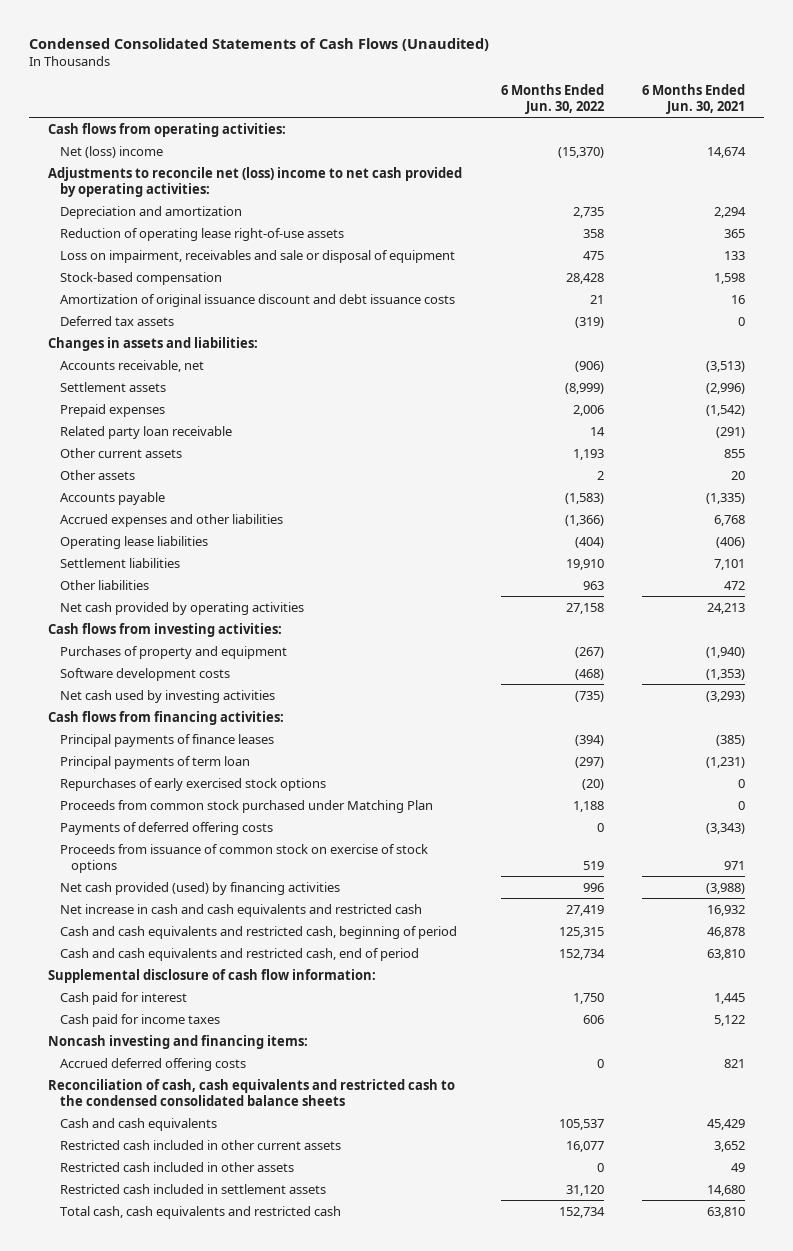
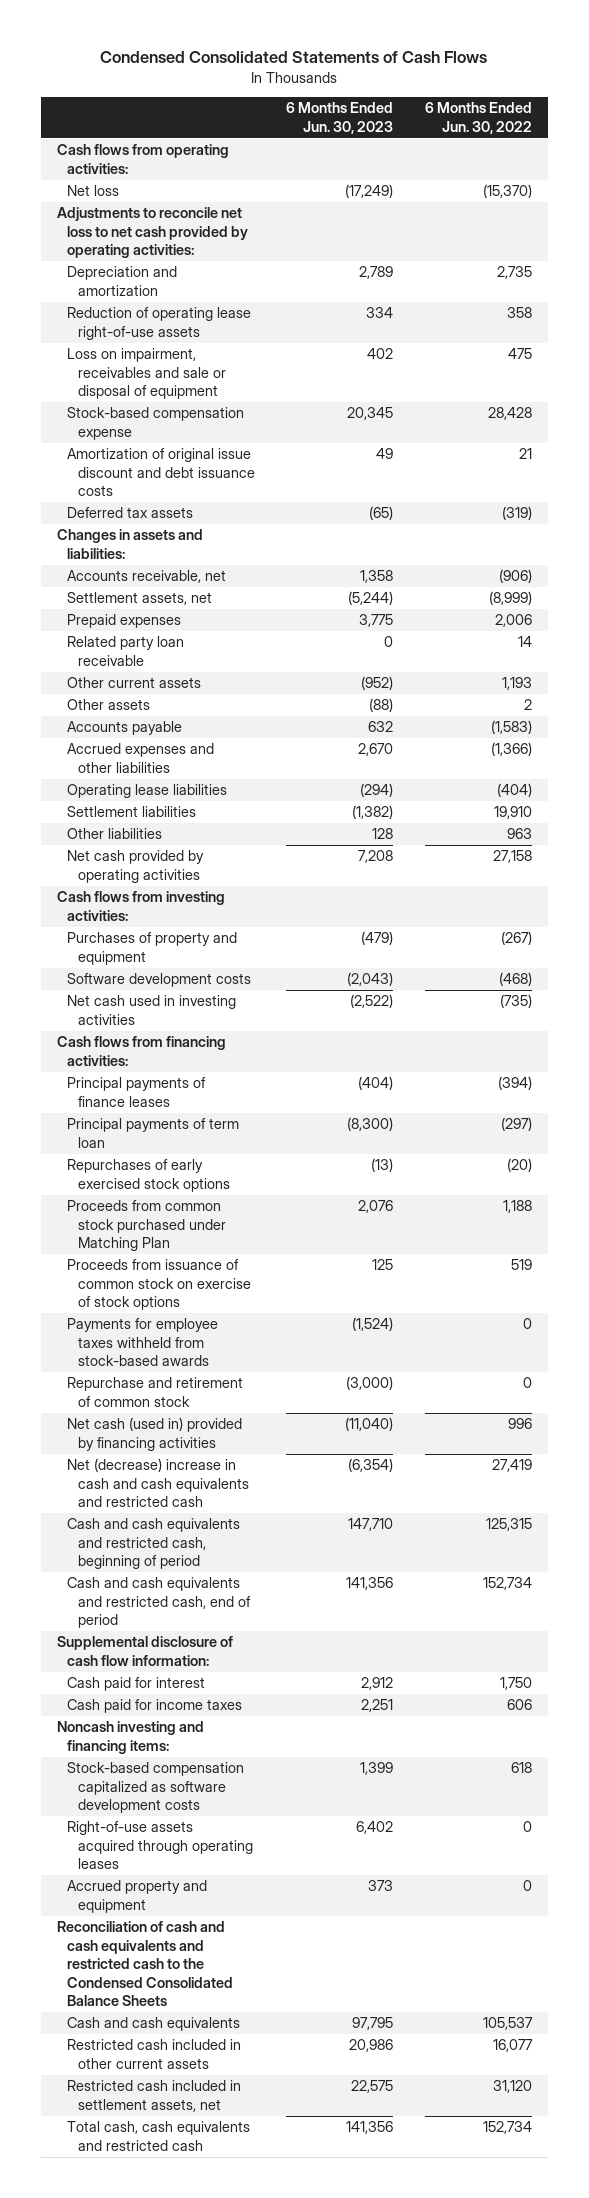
- Condensed Consolidated Statements of Cash Flows (Unaudited)
+ Condensed Consolidated Statements of Cash Flows
- | 6 Months Ended Jun. 30, 2022 | 6 Months Ended Jun. 30, 2021
+ | 6 Months Ended Jun. 30, 2023 | 6 Months Ended Jun. 30, 2022
- Net (loss) income | (15,370) | 14,674
- Adjustments to reconcile net (loss) income to net cash provided by operating activities:
+ Net loss | (17,249) | (15,370)
+ Adjustments to reconcile net loss to net cash provided by operating activities:
- Stock-based compensation | 28,428 | 1,598
- Amortization of original issuance discount and debt issuance costs | 21 | 16
+ Stock-based compensation expense | 20,345 | 28,428
+ Amortization of original issue discount and debt issuance costs | 49 | 21
- Settlement assets | (8,999) | (2,996)
+ Settlement assets, net | (5,244) | (8,999)
- Net cash used by investing activities | (735) | (3,293)
+ Net cash used in investing activities | (2,522) | (735)
- Payments of deferred offering costs | 0 | (3,343)
- Net cash provided (used) by financing activities | 996 | (3,988)
- Net increase in cash and cash equivalents and restricted cash | 27,419 | 16,932
+ Payments for employee taxes withheld from stock-based awards | (1,524) | 0
+ Repurchase and retirement of common stock | (3,000) | 0
+ Net cash (used in) provided by financing activities | (11,040) | 996
+ Net (decrease) increase in cash and cash equivalents and restricted cash | (6,354) | 27,419
- Accrued deferred offering costs | 0 | 821
- Reconciliation of cash, cash equivalents and restricted cash to the condensed consolidated balance sheets
+ Stock-based compensation capitalized as software development costs | 1,399 | 618
+ Right-of-use assets acquired through operating leases | 6,402 | 0
+ Accrued property and equipment | 373 | 0
+ Reconciliation of cash and cash equivalents and restricted cash to the Condensed Consolidated Balance Sheets
- Restricted cash included in other assets | 0 | 49
- Restricted cash included in settlement assets | 31,120 | 14,680
+ Restricted cash included in settlement assets, net | 22,575 | 31,120

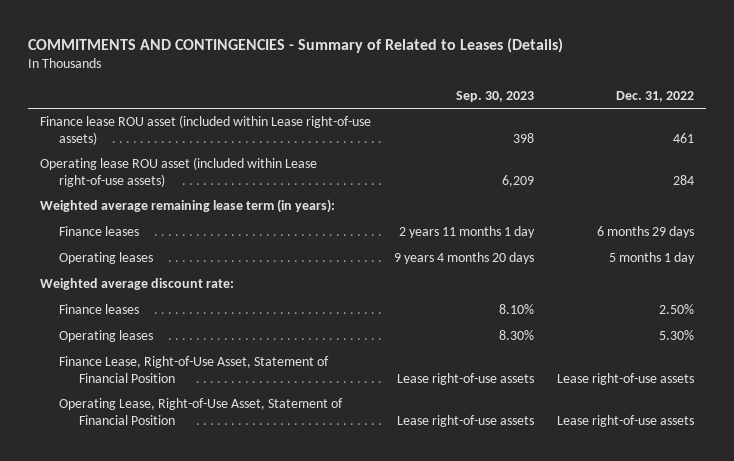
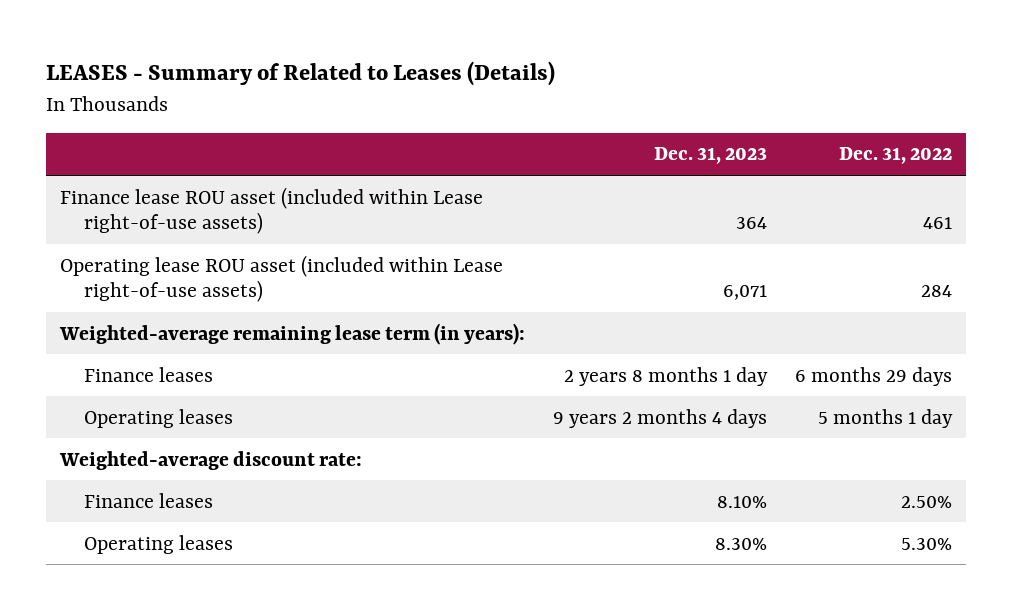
- COMMITMENTS AND CONTINGENCIES - Summary of Related to Leases (Details)
+ LEASES - Summary of Related to Leases (Details)
- | Sep. 30, 2023 | Dec. 31, 2022
+ | Dec. 31, 2023 | Dec. 31, 2022
- Weighted average remaining lease term (in years):
+ Weighted-average remaining lease term (in years):
- Weighted average discount rate:
+ Weighted-average discount rate:
- Finance Lease, Right-of-Use Asset, Statement of Financial Position | Lease right-of-use assets | Lease right-of-use assets
- Operating Lease, Right-of-Use Asset, Statement of Financial Position | Lease right-of-use assets | Lease right-of-use assets

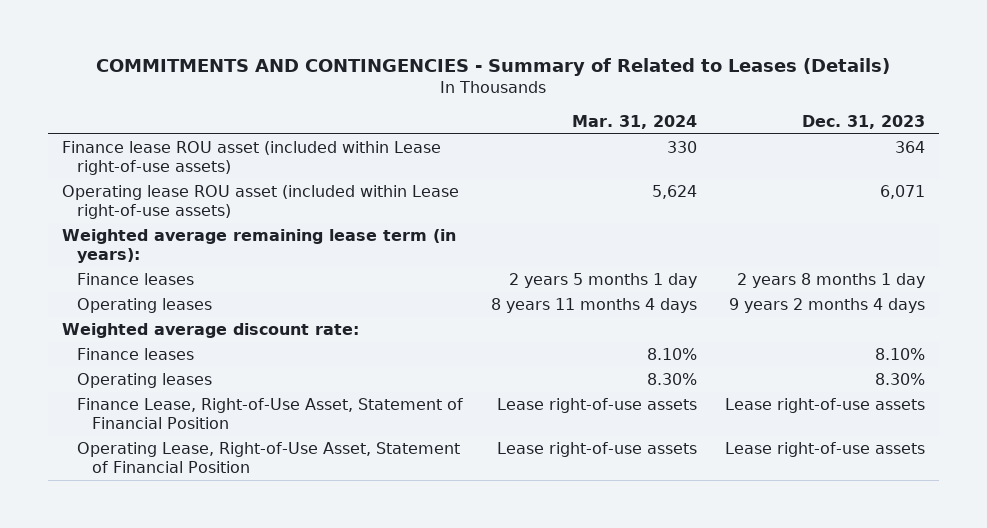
- LEASES - Summary of Related to Leases (Details)
+ COMMITMENTS AND CONTINGENCIES - Summary of Related to Leases (Details)
- | Dec. 31, 2023 | Dec. 31, 2022
+ | Mar. 31, 2024 | Dec. 31, 2023
- Weighted-average remaining lease term (in years):
+ Weighted average remaining lease term (in years):
- Weighted-average discount rate:
+ Weighted average discount rate:
+ Finance Lease, Right-of-Use Asset, Statement of Financial Position | Lease right-of-use assets | Lease right-of-use assets
+ Operating Lease, Right-of-Use Asset, Statement of Financial Position | Lease right-of-use assets | Lease right-of-use assets

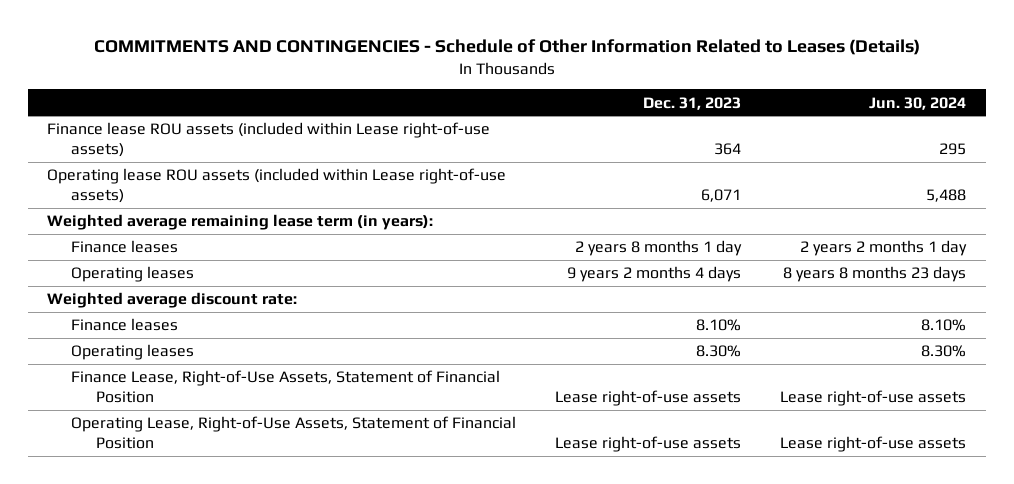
- COMMITMENTS AND CONTINGENCIES - Summary of Related to Leases (Details)
+ COMMITMENTS AND CONTINGENCIES - Schedule of Other Information Related to Leases (Details)
- | Mar. 31, 2024 | Dec. 31, 2023
+ | Dec. 31, 2023 | Jun. 30, 2024
- Finance lease ROU asset (included within Lease right-of-use assets) | 330 | 364
- Operating lease ROU asset (included within Lease right-of-use assets) | 5,624 | 6,071
+ Finance lease ROU assets (included within Lease right-of-use assets) | 364 | 295
+ Operating lease ROU assets (included within Lease right-of-use assets) | 6,071 | 5,488
- Finance Lease, Right-of-Use Asset, Statement of Financial Position | Lease right-of-use assets | Lease right-of-use assets
- Operating Lease, Right-of-Use Asset, Statement of Financial Position | Lease right-of-use assets | Lease right-of-use assets
+ Finance Lease, Right-of-Use Assets, Statement of Financial Position | Lease right-of-use assets | Lease right-of-use assets
+ Operating Lease, Right-of-Use Assets, Statement of Financial Position | Lease right-of-use assets | Lease right-of-use assets

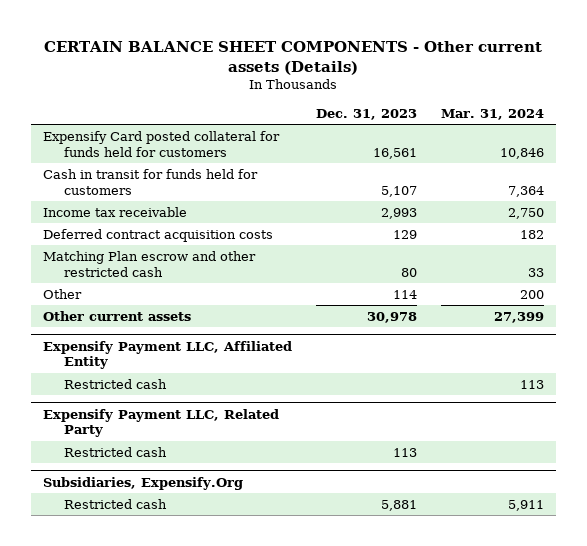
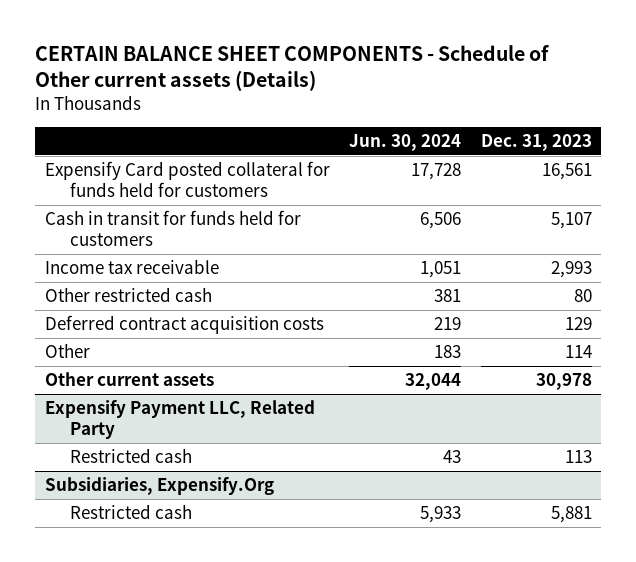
- CERTAIN BALANCE SHEET COMPONENTS - Other current assets (Details)
+ CERTAIN BALANCE SHEET COMPONENTS - Schedule of Other current assets (Details)
- | Dec. 31, 2023 | Mar. 31, 2024
+ | Jun. 30, 2024 | Dec. 31, 2023
+ Other restricted cash | 381 | 80
- Matching Plan escrow and other restricted cash | 80 | 33
- Expensify Payment LLC, Affiliated Entity
- Restricted cash | | 113

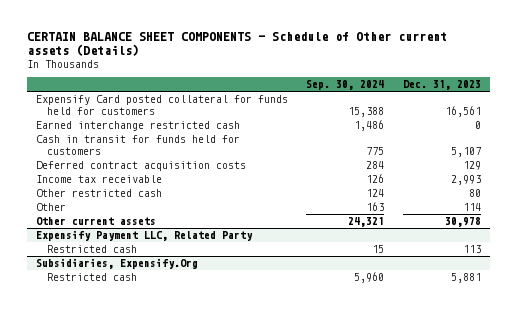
- | Jun. 30, 2024 | Dec. 31, 2023
+ | Sep. 30, 2024 | Dec. 31, 2023
+ Earned interchange restricted cash | 1,486 | 0
moved up: Deferred contract acquisition costs | 284 | 129

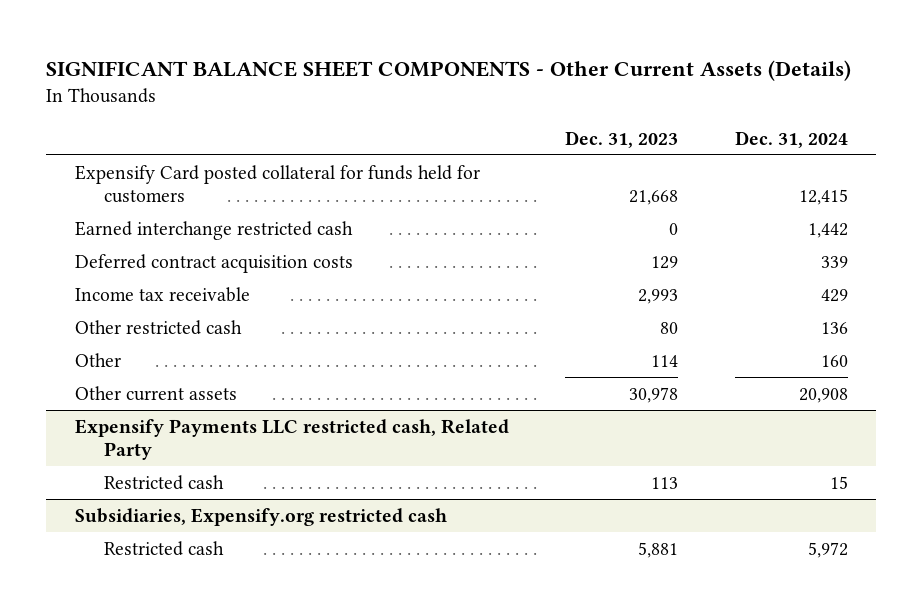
- CERTAIN BALANCE SHEET COMPONENTS - Schedule of Other current assets (Details)
+ SIGNIFICANT BALANCE SHEET COMPONENTS - Other Current Assets (Details)
- | Sep. 30, 2024 | Dec. 31, 2023
+ | Dec. 31, 2023 | Dec. 31, 2024
- Expensify Card posted collateral for funds held for customers | 15,388 | 16,561
+ Expensify Card posted collateral for funds held for customers | 21,668 | 12,415
- Cash in transit for funds held for customers | 775 | 5,107
- Expensify Payment LLC, Related Party
+ Expensify Payments LLC restricted cash, Related Party
- Subsidiaries, Expensify.Org
+ Subsidiaries, Expensify.org restricted cash

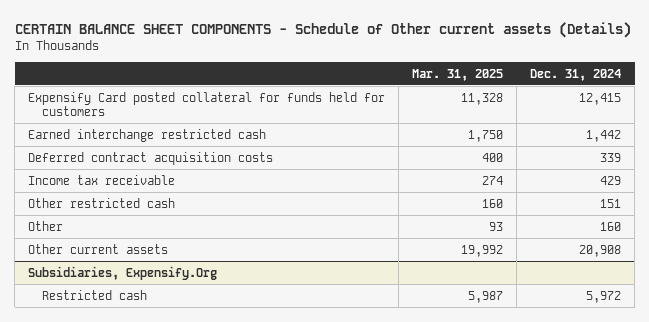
- SIGNIFICANT BALANCE SHEET COMPONENTS - Other Current Assets (Details)
+ CERTAIN BALANCE SHEET COMPONENTS - Schedule of Other current assets (Details)
- | Dec. 31, 2023 | Dec. 31, 2024
+ | Mar. 31, 2025 | Dec. 31, 2024
- Other restricted cash | 80 | 136
+ Other restricted cash | 160 | 151
- Expensify Payments LLC restricted cash, Related Party
- Restricted cash | 113 | 15
- Subsidiaries, Expensify.org restricted cash
+ Subsidiaries, Expensify.Org

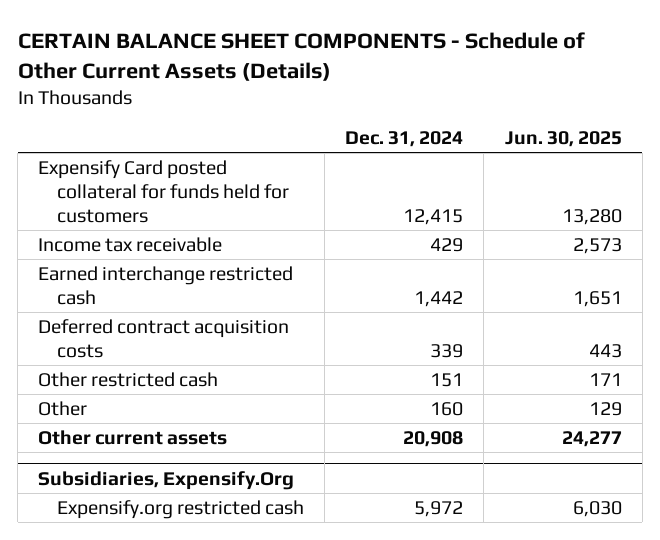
- CERTAIN BALANCE SHEET COMPONENTS - Schedule of Other current assets (Details)
+ CERTAIN BALANCE SHEET COMPONENTS - Schedule of Other Current Assets (Details)
- | Mar. 31, 2025 | Dec. 31, 2024
+ | Dec. 31, 2024 | Jun. 30, 2025
moved up: Income tax receivable | 429 | 2,573
@ Subsidiaries, Expensify.Org
- Restricted cash | 5,987 | 5,972
+ Expensify.org restricted cash | 5,972 | 6,030

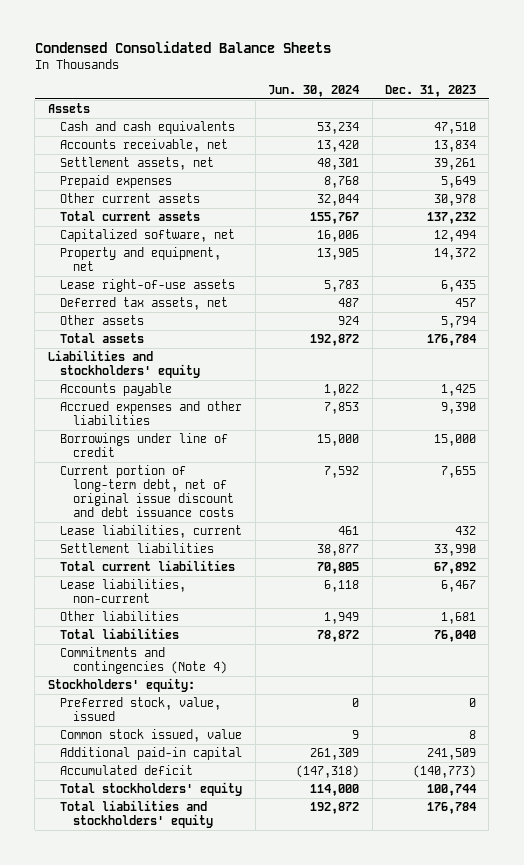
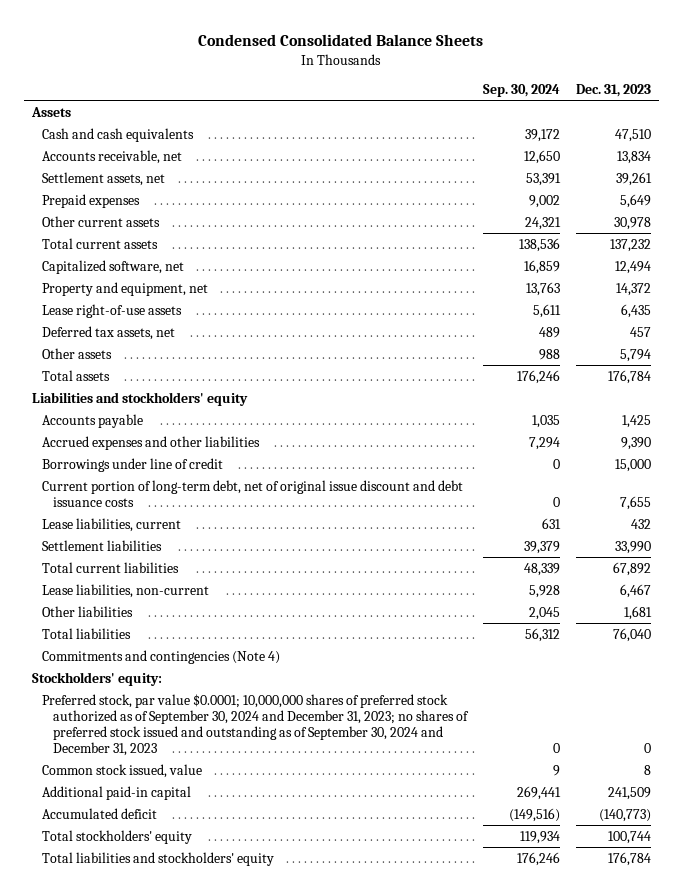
- | Jun. 30, 2024 | Dec. 31, 2023
+ | Sep. 30, 2024 | Dec. 31, 2023
- Preferred stock, value, issued | 0 | 0
+ Preferred stock, par value $0.0001; 10,000,000 shares of preferred stock authorized as of September 30, 2024 and December 31, 2023; no shares of preferred stock issued and outstanding as of September 30, 2024 and December 31, 2023 | 0 | 0

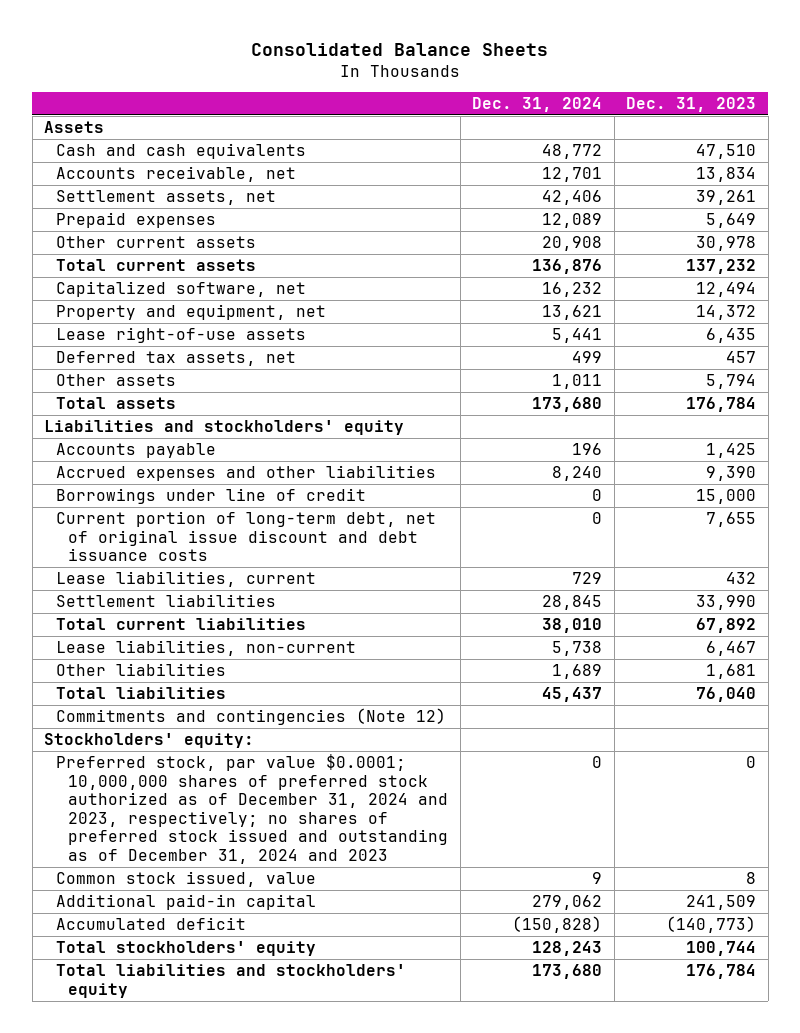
- Condensed Consolidated Balance Sheets
+ Consolidated Balance Sheets
- | Sep. 30, 2024 | Dec. 31, 2023
+ | Dec. 31, 2024 | Dec. 31, 2023
- Commitments and contingencies (Note 4)
+ Commitments and contingencies (Note 12)
- Preferred stock, par value $0.0001; 10,000,000 shares of preferred stock authorized as of September 30, 2024 and December 31, 2023; no shares of preferred stock issued and outstanding as of September 30, 2024 and December 31, 2023 | 0 | 0
+ Preferred stock, par value $0.0001; 10,000,000 shares of preferred stock authorized as of December 31, 2024 and 2023, respectively; no shares of preferred stock issued and outstanding as of December 31, 2024 and 2023 | 0 | 0

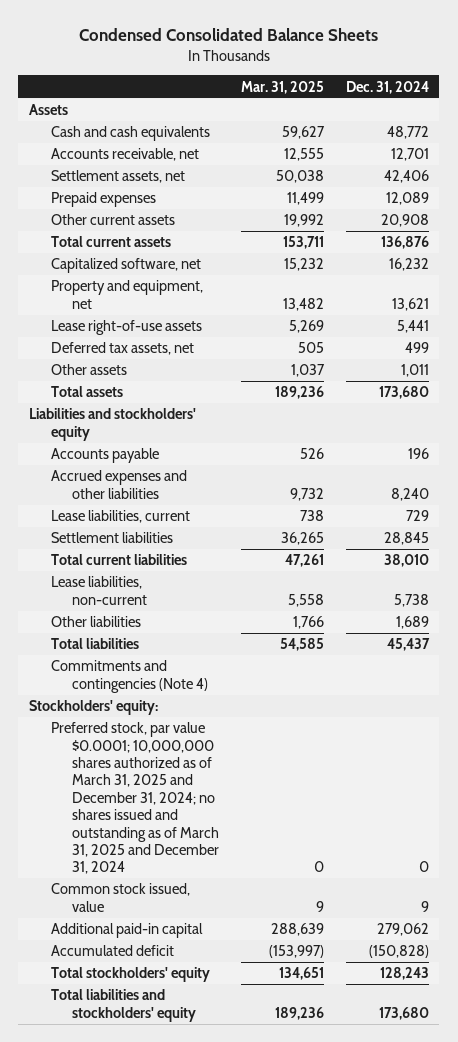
- Consolidated Balance Sheets
+ Condensed Consolidated Balance Sheets
- | Dec. 31, 2024 | Dec. 31, 2023
+ | Mar. 31, 2025 | Dec. 31, 2024
- Borrowings under line of credit | 0 | 15,000
- Current portion of long-term debt, net of original issue discount and debt issuance costs | 0 | 7,655
- Commitments and contingencies (Note 12)
+ Commitments and contingencies (Note 4)
- Preferred stock, par value $0.0001; 10,000,000 shares of preferred stock authorized as of December 31, 2024 and 2023, respectively; no shares of preferred stock issued and outstanding as of December 31, 2024 and 2023 | 0 | 0
+ Preferred stock, par value $0.0001; 10,000,000 shares authorized as of March 31, 2025 and December 31, 2024; no shares issued and outstanding as of March 31, 2025 and December 31, 2024 | 0 | 0

